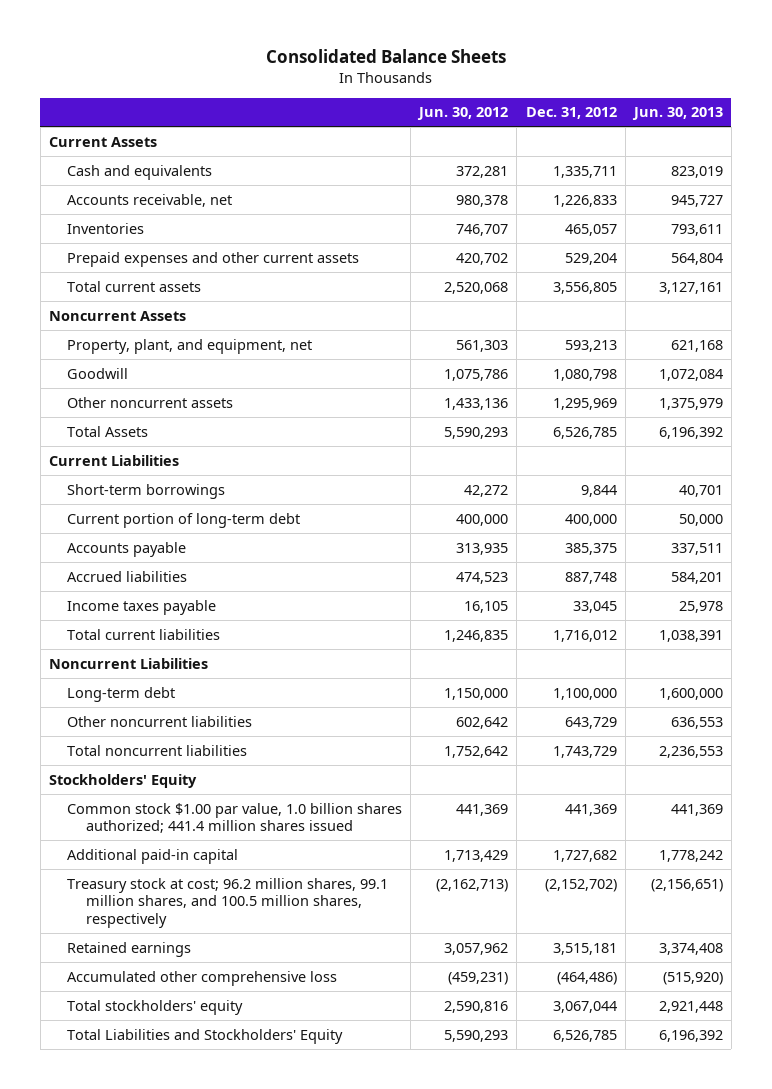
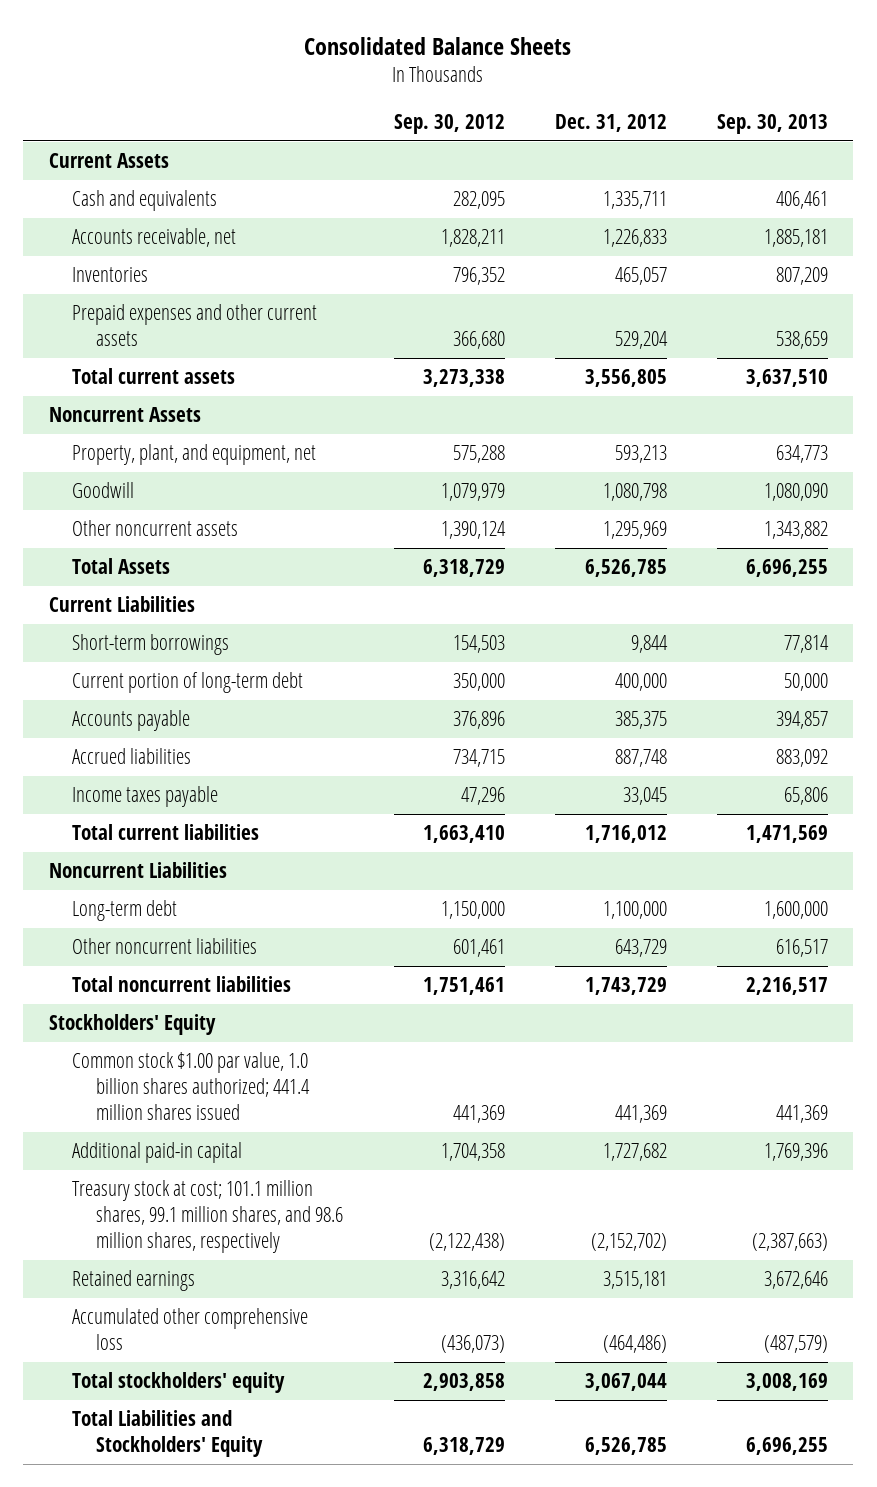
- | Jun. 30, 2012 | Dec. 31, 2012 | Jun. 30, 2013
+ | Sep. 30, 2012 | Dec. 31, 2012 | Sep. 30, 2013
- Treasury stock at cost; 96.2 million shares, 99.1 million shares, and 100.5 million shares, respectively | (2,162,713) | (2,152,702) | (2,156,651)
+ Treasury stock at cost; 101.1 million shares, 99.1 million shares, and 98.6 million shares, respectively | (2,122,438) | (2,152,702) | (2,387,663)

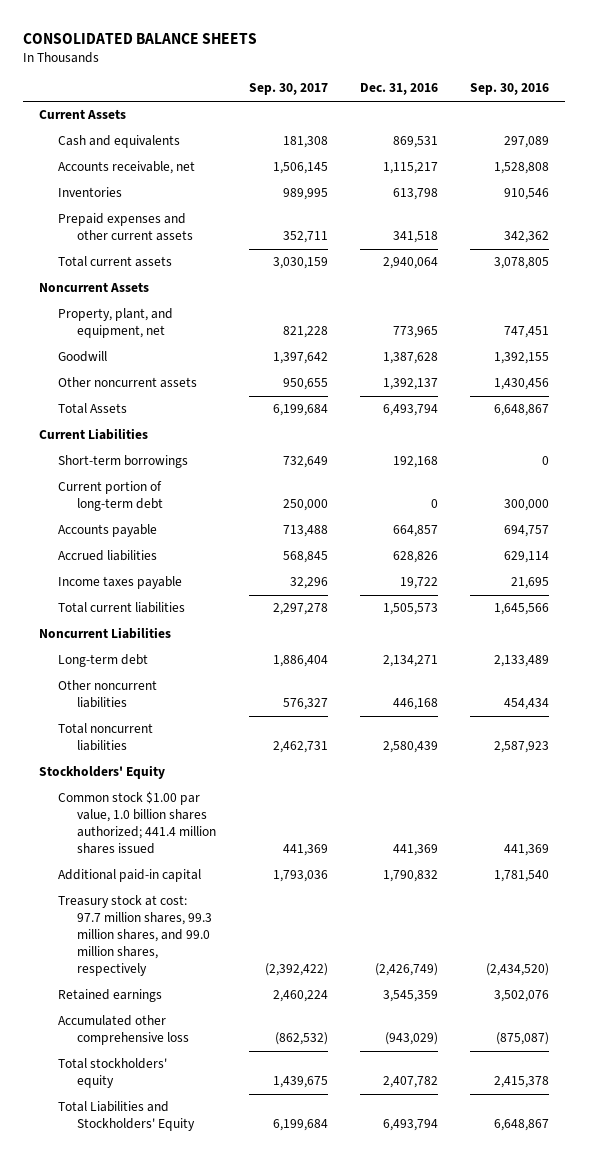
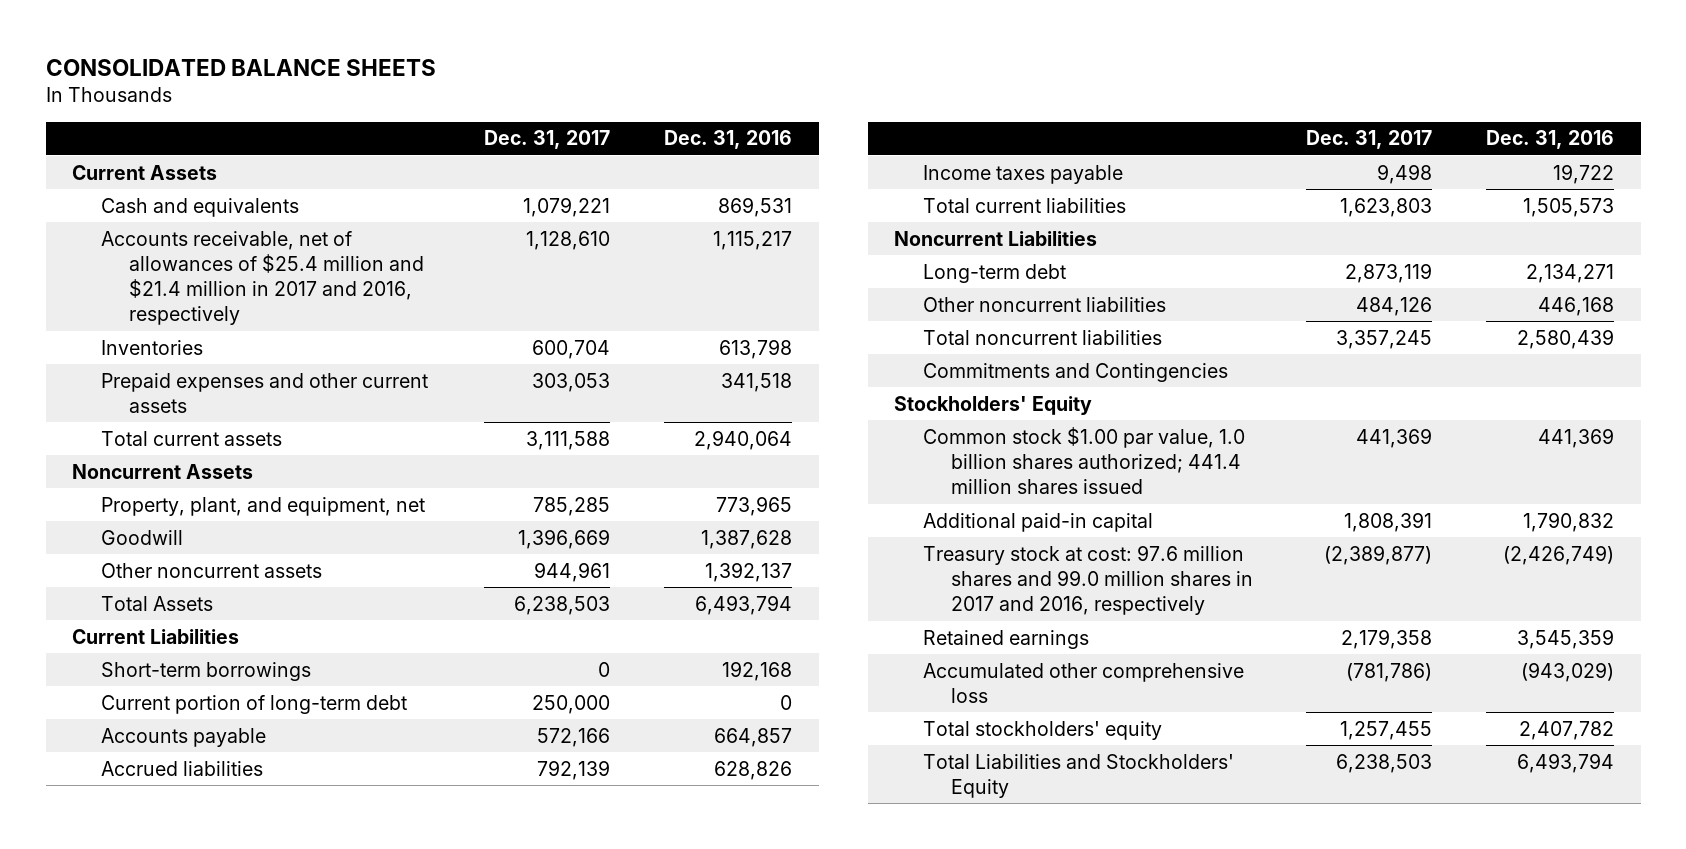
- | Sep. 30, 2017 | Dec. 31, 2016 | Sep. 30, 2016
+ | Dec. 31, 2017 | Dec. 31, 2016
- Accounts receivable, net | 1,506,145 | 1,115,217 | 1,528,808
+ Accounts receivable, net of allowances of $25.4 million and $21.4 million in 2017 and 2016, respectively | 1,128,610 | 1,115,217
+ Commitments and Contingencies
- Treasury stock at cost: 97.7 million shares, 99.3 million shares, and 99.0 million shares, respectively | (2,392,422) | (2,426,749) | (2,434,520)
+ Treasury stock at cost: 97.6 million shares and 99.0 million shares in 2017 and 2016, respectively | (2,389,877) | (2,426,749)

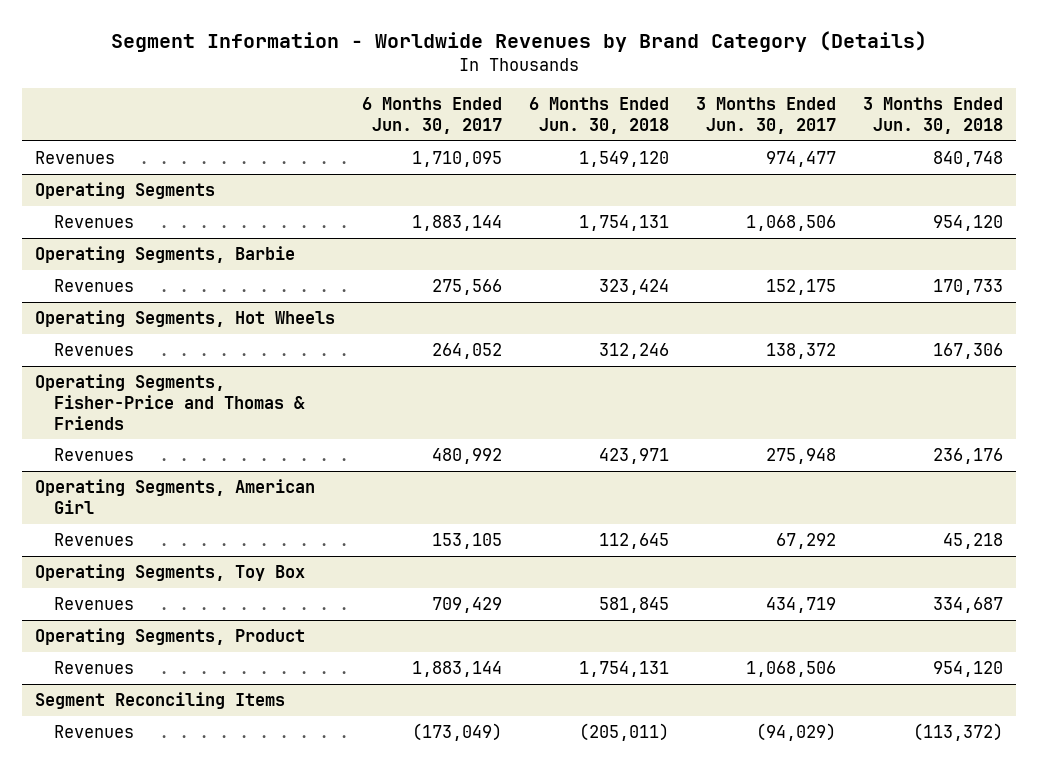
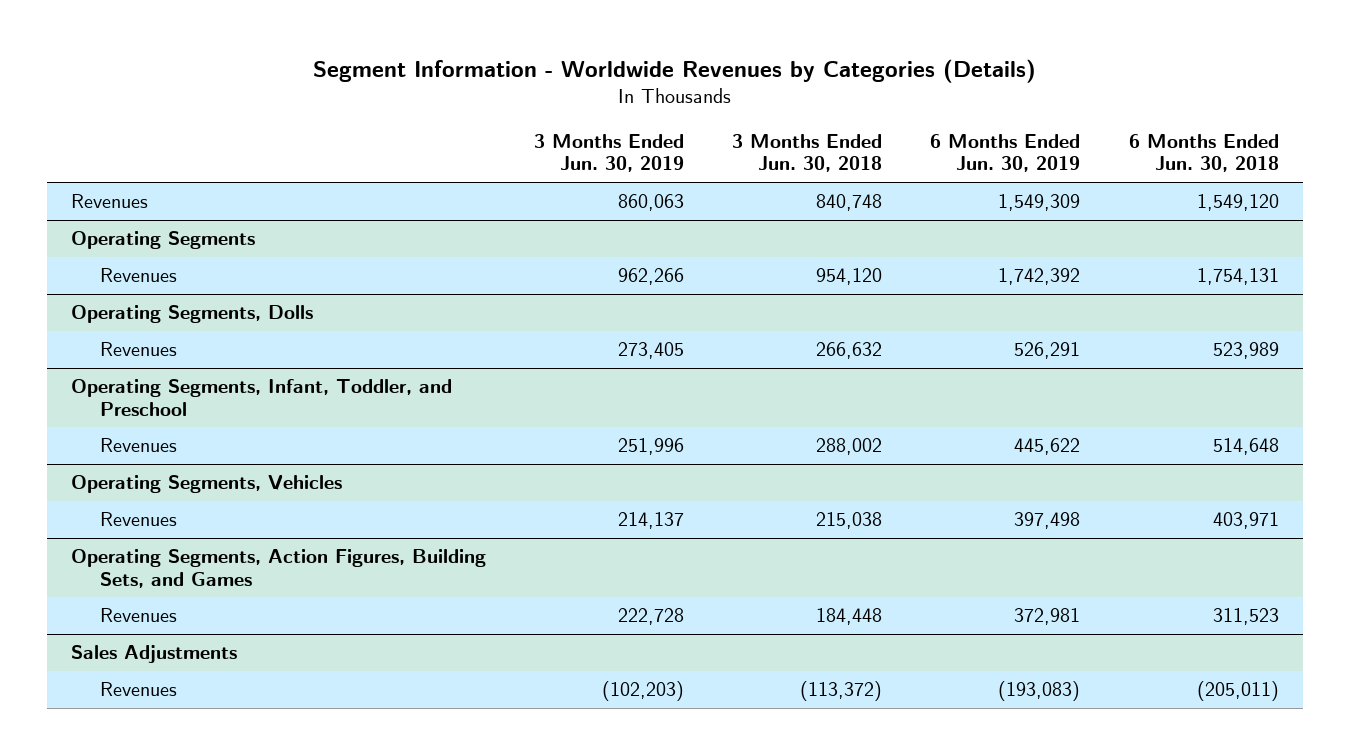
- Segment Information - Worldwide Revenues by Brand Category (Details)
+ Segment Information - Worldwide Revenues by Categories (Details)
- | 6 Months Ended Jun. 30, 2017 | 6 Months Ended Jun. 30, 2018 | 3 Months Ended Jun. 30, 2017 | 3 Months Ended Jun. 30, 2018
+ | 3 Months Ended Jun. 30, 2019 | 3 Months Ended Jun. 30, 2018 | 6 Months Ended Jun. 30, 2019 | 6 Months Ended Jun. 30, 2018
- Operating Segments, Barbie
- Revenues | 275,566 | 323,424 | 152,175 | 170,733
- Operating Segments, Hot Wheels
- Revenues | 264,052 | 312,246 | 138,372 | 167,306
- Operating Segments, Fisher-Price and Thomas & Friends
- Revenues | 480,992 | 423,971 | 275,948 | 236,176
- Operating Segments, American Girl
- Revenues | 153,105 | 112,645 | 67,292 | 45,218
- Operating Segments, Toy Box
- Revenues | 709,429 | 581,845 | 434,719 | 334,687
- Operating Segments, Product
- Revenues | 1,883,144 | 1,754,131 | 1,068,506 | 954,120
- Segment Reconciling Items
+ Operating Segments, Dolls
+ Revenues | 273,405 | 266,632 | 526,291 | 523,989
+ Operating Segments, Infant, Toddler, and Preschool
+ Revenues | 251,996 | 288,002 | 445,622 | 514,648
+ Operating Segments, Vehicles
+ Revenues | 214,137 | 215,038 | 397,498 | 403,971
+ Operating Segments, Action Figures, Building Sets, and Games
+ Revenues | 222,728 | 184,448 | 372,981 | 311,523
+ Sales Adjustments

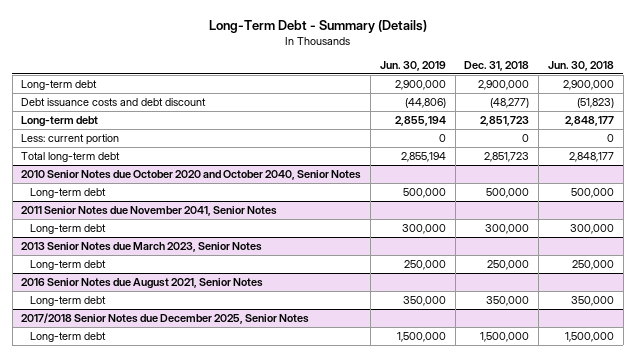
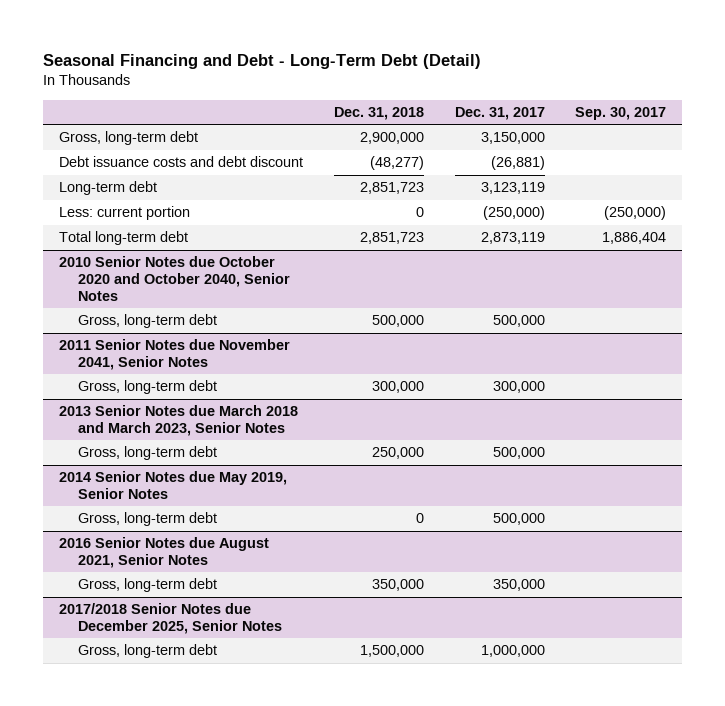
- Long-Term Debt - Summary (Details)
+ Seasonal Financing and Debt - Long-Term Debt (Detail)
- | Jun. 30, 2019 | Dec. 31, 2018 | Jun. 30, 2018
+ | Dec. 31, 2018 | Dec. 31, 2017 | Sep. 30, 2017
- Long-term debt | 2,900,000 | 2,900,000 | 2,900,000
+ Gross, long-term debt | 2,900,000 | 3,150,000 |
@ 2010 Senior Notes due October 2020 and October 2040, Senior Notes
- Long-term debt | 500,000 | 500,000 | 500,000
+ Gross, long-term debt | 500,000 | 500,000 |
@ 2011 Senior Notes due November 2041, Senior Notes
- Long-term debt | 300,000 | 300,000 | 300,000
- 2013 Senior Notes due March 2023, Senior Notes
- Long-term debt | 250,000 | 250,000 | 250,000
@ 2011 Senior Notes due November 2041, Senior Notes
+ Gross, long-term debt | 300,000 | 300,000 |
+ 2013 Senior Notes due March 2018 and March 2023, Senior Notes
+ Gross, long-term debt | 250,000 | 500,000 |
+ 2014 Senior Notes due May 2019, Senior Notes
+ Gross, long-term debt | 0 | 500,000 |
@ 2016 Senior Notes due August 2021, Senior Notes
- Long-term debt | 350,000 | 350,000 | 350,000
+ Gross, long-term debt | 350,000 | 350,000 |
@ 2017/2018 Senior Notes due December 2025, Senior Notes
- Long-term debt | 1,500,000 | 1,500,000 | 1,500,000
+ Gross, long-term debt | 1,500,000 | 1,000,000 |

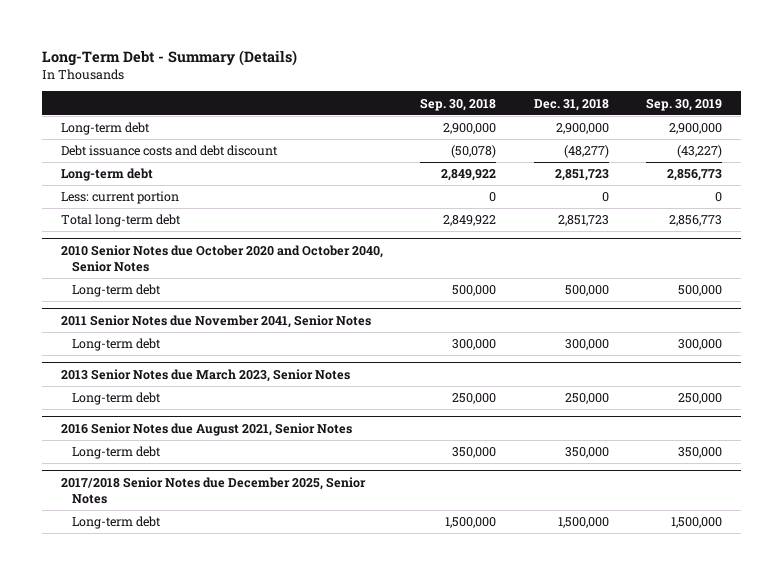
- Seasonal Financing and Debt - Long-Term Debt (Detail)
+ Long-Term Debt - Summary (Details)
- | Dec. 31, 2018 | Dec. 31, 2017 | Sep. 30, 2017
+ | Sep. 30, 2018 | Dec. 31, 2018 | Sep. 30, 2019
- Gross, long-term debt | 2,900,000 | 3,150,000 |
+ Long-term debt | 2,900,000 | 2,900,000 | 2,900,000
@ 2010 Senior Notes due October 2020 and October 2040, Senior Notes
- Gross, long-term debt | 500,000 | 500,000 |
+ Long-term debt | 500,000 | 500,000 | 500,000
@ 2011 Senior Notes due November 2041, Senior Notes
- Gross, long-term debt | 300,000 | 300,000 |
- 2013 Senior Notes due March 2018 and March 2023, Senior Notes
- Gross, long-term debt | 250,000 | 500,000 |
- 2014 Senior Notes due May 2019, Senior Notes
- Gross, long-term debt | 0 | 500,000 |
@ 2011 Senior Notes due November 2041, Senior Notes
+ Long-term debt | 300,000 | 300,000 | 300,000
+ 2013 Senior Notes due March 2023, Senior Notes
+ Long-term debt | 250,000 | 250,000 | 250,000
@ 2016 Senior Notes due August 2021, Senior Notes
- Gross, long-term debt | 350,000 | 350,000 |
+ Long-term debt | 350,000 | 350,000 | 350,000
@ 2017/2018 Senior Notes due December 2025, Senior Notes
- Gross, long-term debt | 1,500,000 | 1,000,000 |
+ Long-term debt | 1,500,000 | 1,500,000 | 1,500,000

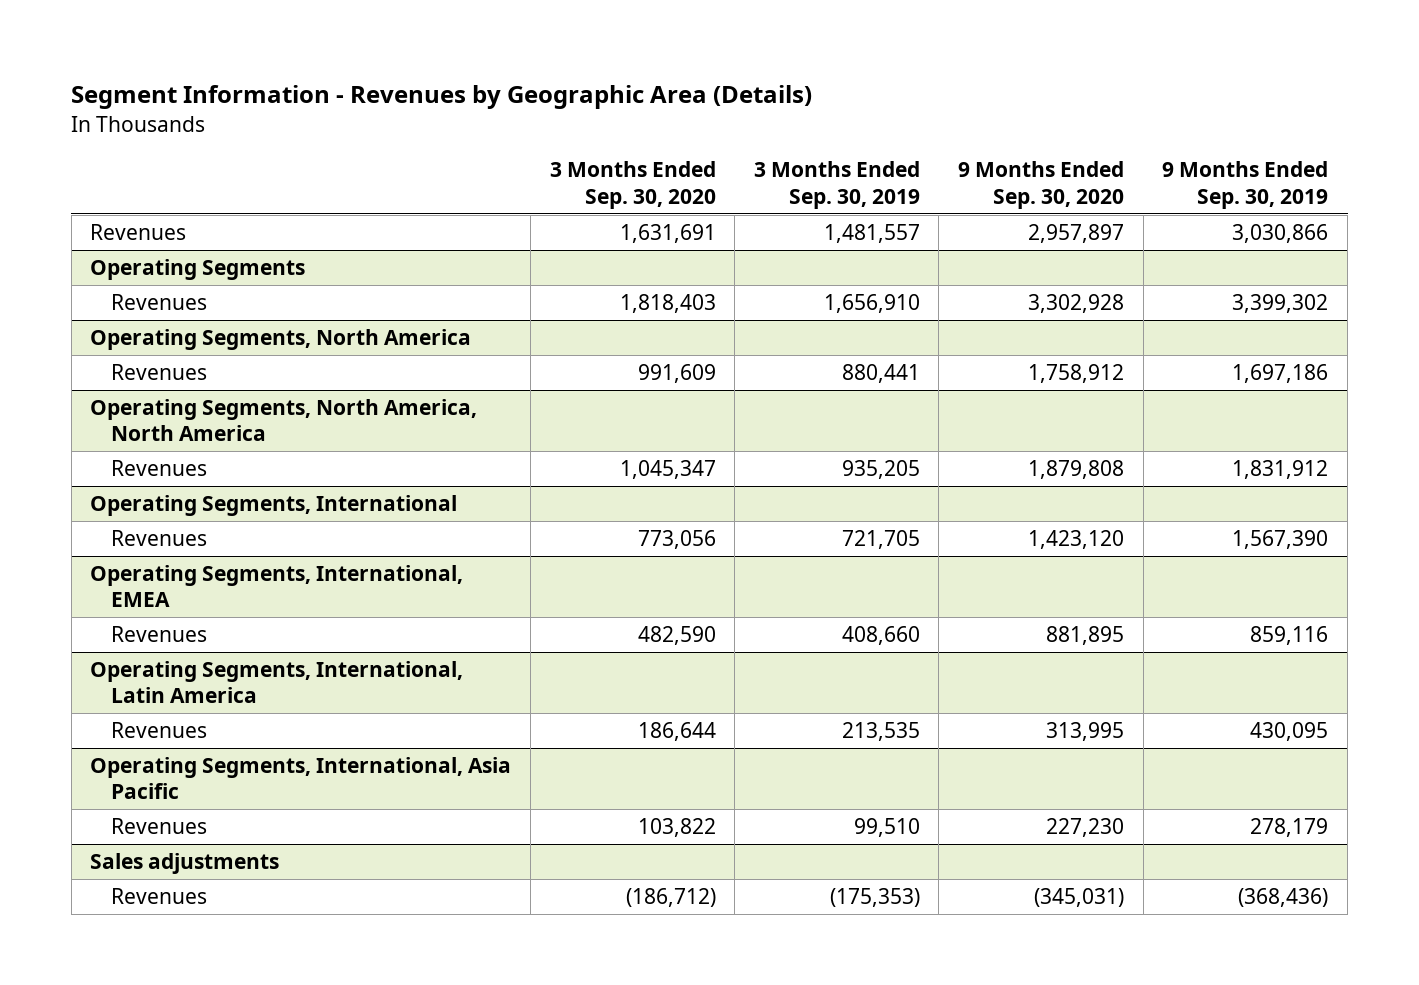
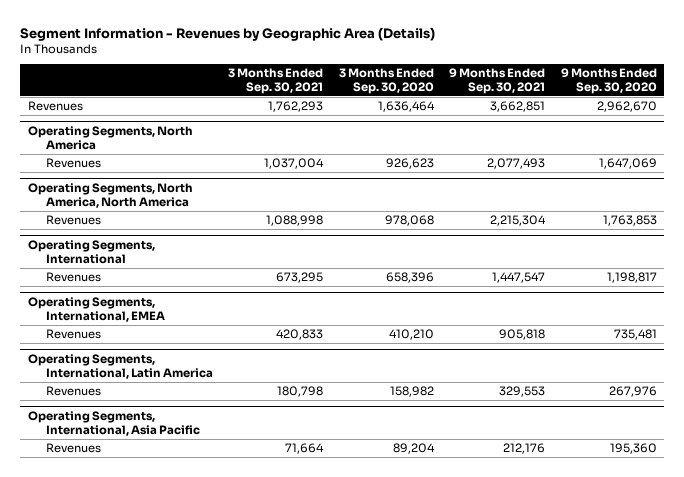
- | 3 Months Ended Sep. 30, 2020 | 3 Months Ended Sep. 30, 2019 | 9 Months Ended Sep. 30, 2020 | 9 Months Ended Sep. 30, 2019
+ | 3 Months Ended Sep. 30, 2021 | 3 Months Ended Sep. 30, 2020 | 9 Months Ended Sep. 30, 2021 | 9 Months Ended Sep. 30, 2020
- Revenues | 1,631,691 | 1,481,557 | 2,957,897 | 3,030,866
- Operating Segments
- Revenues | 1,818,403 | 1,656,910 | 3,302,928 | 3,399,302
+ Revenues | 1,762,293 | 1,636,464 | 3,662,851 | 2,962,670
@ Operating Segments, North America
- Revenues | 991,609 | 880,441 | 1,758,912 | 1,697,186
+ Revenues | 1,037,004 | 926,623 | 2,077,493 | 1,647,069
@ Operating Segments, North America, North America
- Revenues | 1,045,347 | 935,205 | 1,879,808 | 1,831,912
+ Revenues | 1,088,998 | 978,068 | 2,215,304 | 1,763,853
@ Operating Segments, International
- Revenues | 773,056 | 721,705 | 1,423,120 | 1,567,390
+ Revenues | 673,295 | 658,396 | 1,447,547 | 1,198,817
@ Operating Segments, International, EMEA
- Revenues | 482,590 | 408,660 | 881,895 | 859,116
+ Revenues | 420,833 | 410,210 | 905,818 | 735,481
@ Operating Segments, International, Latin America
- Revenues | 186,644 | 213,535 | 313,995 | 430,095
+ Revenues | 180,798 | 158,982 | 329,553 | 267,976
@ Operating Segments, International, Asia Pacific
- Revenues | 103,822 | 99,510 | 227,230 | 278,179
- Sales adjustments
- Revenues | (186,712) | (175,353) | (345,031) | (368,436)
@ Operating Segments, International, Asia Pacific
+ Revenues | 71,664 | 89,204 | 212,176 | 195,360

